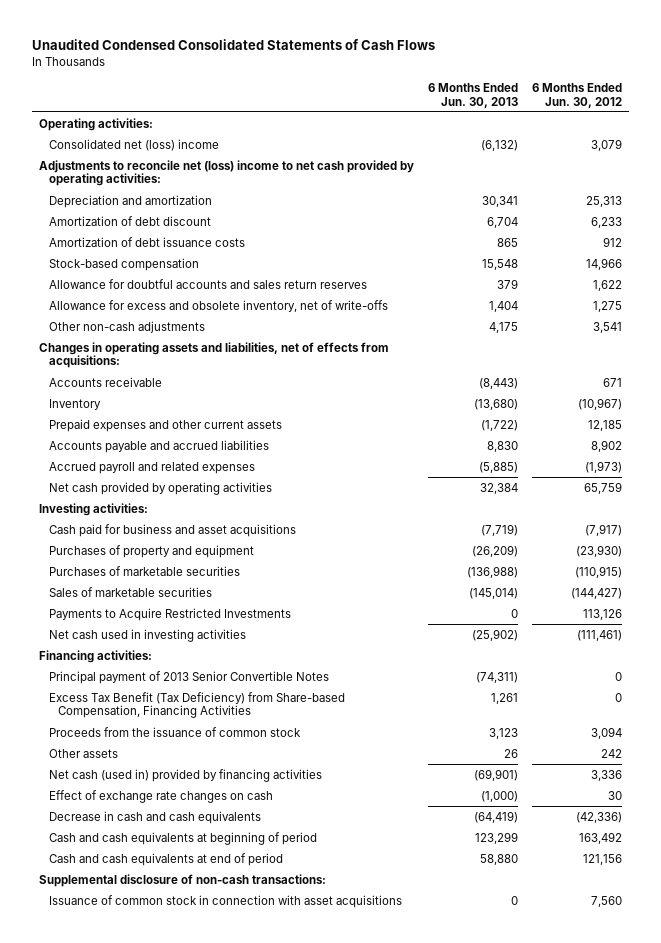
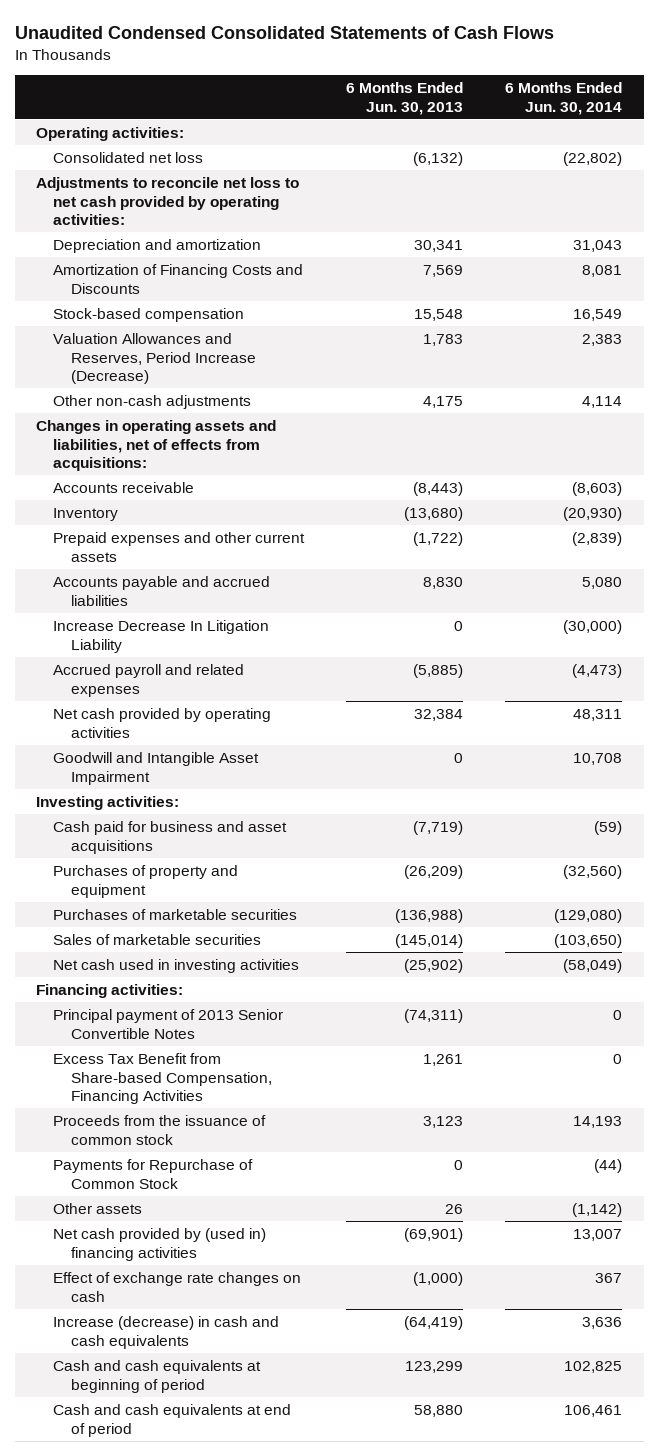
- | 6 Months Ended Jun. 30, 2013 | 6 Months Ended Jun. 30, 2012
+ | 6 Months Ended Jun. 30, 2013 | 6 Months Ended Jun. 30, 2014
- Consolidated net (loss) income | (6,132) | 3,079
- Adjustments to reconcile net (loss) income to net cash provided by operating activities:
+ Consolidated net loss | (6,132) | (22,802)
+ Adjustments to reconcile net loss to net cash provided by operating activities:
- Amortization of debt discount | 6,704 | 6,233
- Amortization of debt issuance costs | 865 | 912
+ Amortization of Financing Costs and Discounts | 7,569 | 8,081
- Allowance for doubtful accounts and sales return reserves | 379 | 1,622
- Allowance for excess and obsolete inventory, net of write-offs | 1,404 | 1,275
+ Valuation Allowances and Reserves, Period Increase (Decrease) | 1,783 | 2,383
+ Increase Decrease In Litigation Liability | 0 | (30,000)
+ Goodwill and Intangible Asset Impairment | 0 | 10,708
- Payments to Acquire Restricted Investments | 0 | 113,126
- Excess Tax Benefit (Tax Deficiency) from Share-based Compensation, Financing Activities | 1,261 | 0
+ Excess Tax Benefit from Share-based Compensation, Financing Activities | 1,261 | 0
+ Payments for Repurchase of Common Stock | 0 | (44)
- Net cash (used in) provided by financing activities | (69,901) | 3,336
+ Net cash provided by (used in) financing activities | (69,901) | 13,007
- Decrease in cash and cash equivalents | (64,419) | (42,336)
+ Increase (decrease) in cash and cash equivalents | (64,419) | 3,636
- Supplemental disclosure of non-cash transactions:
- Issuance of common stock in connection with asset acquisitions | 0 | 7,560

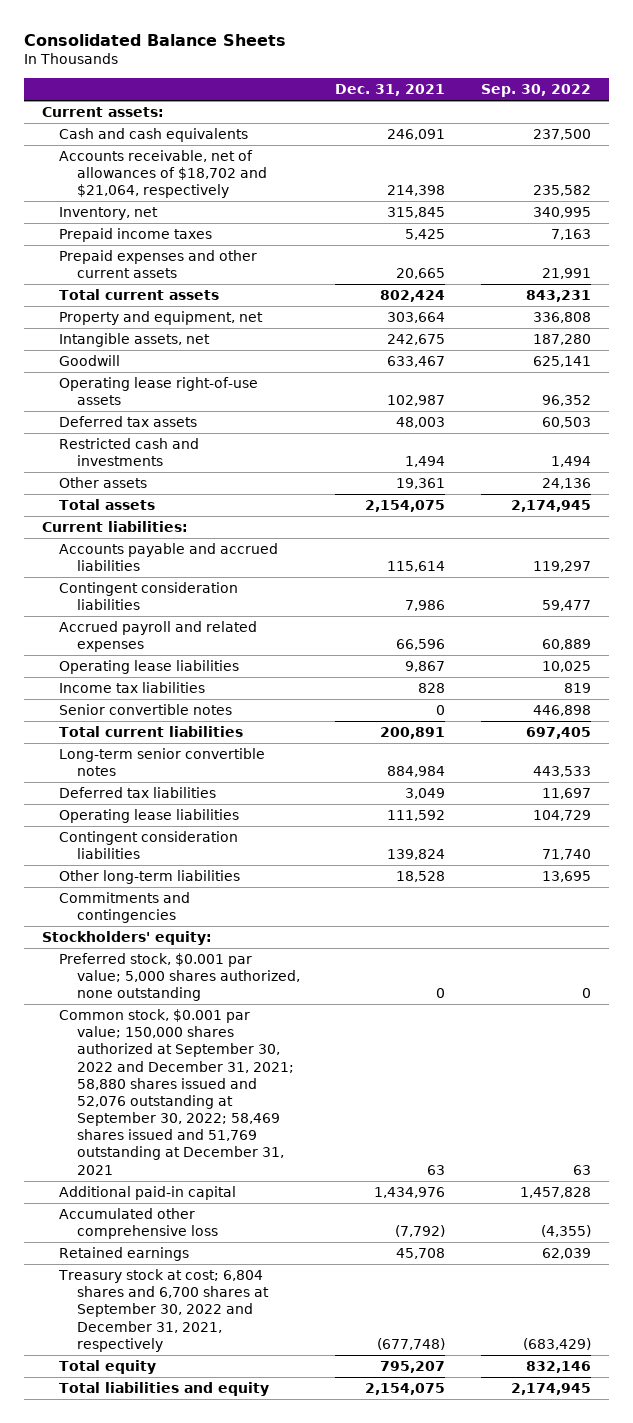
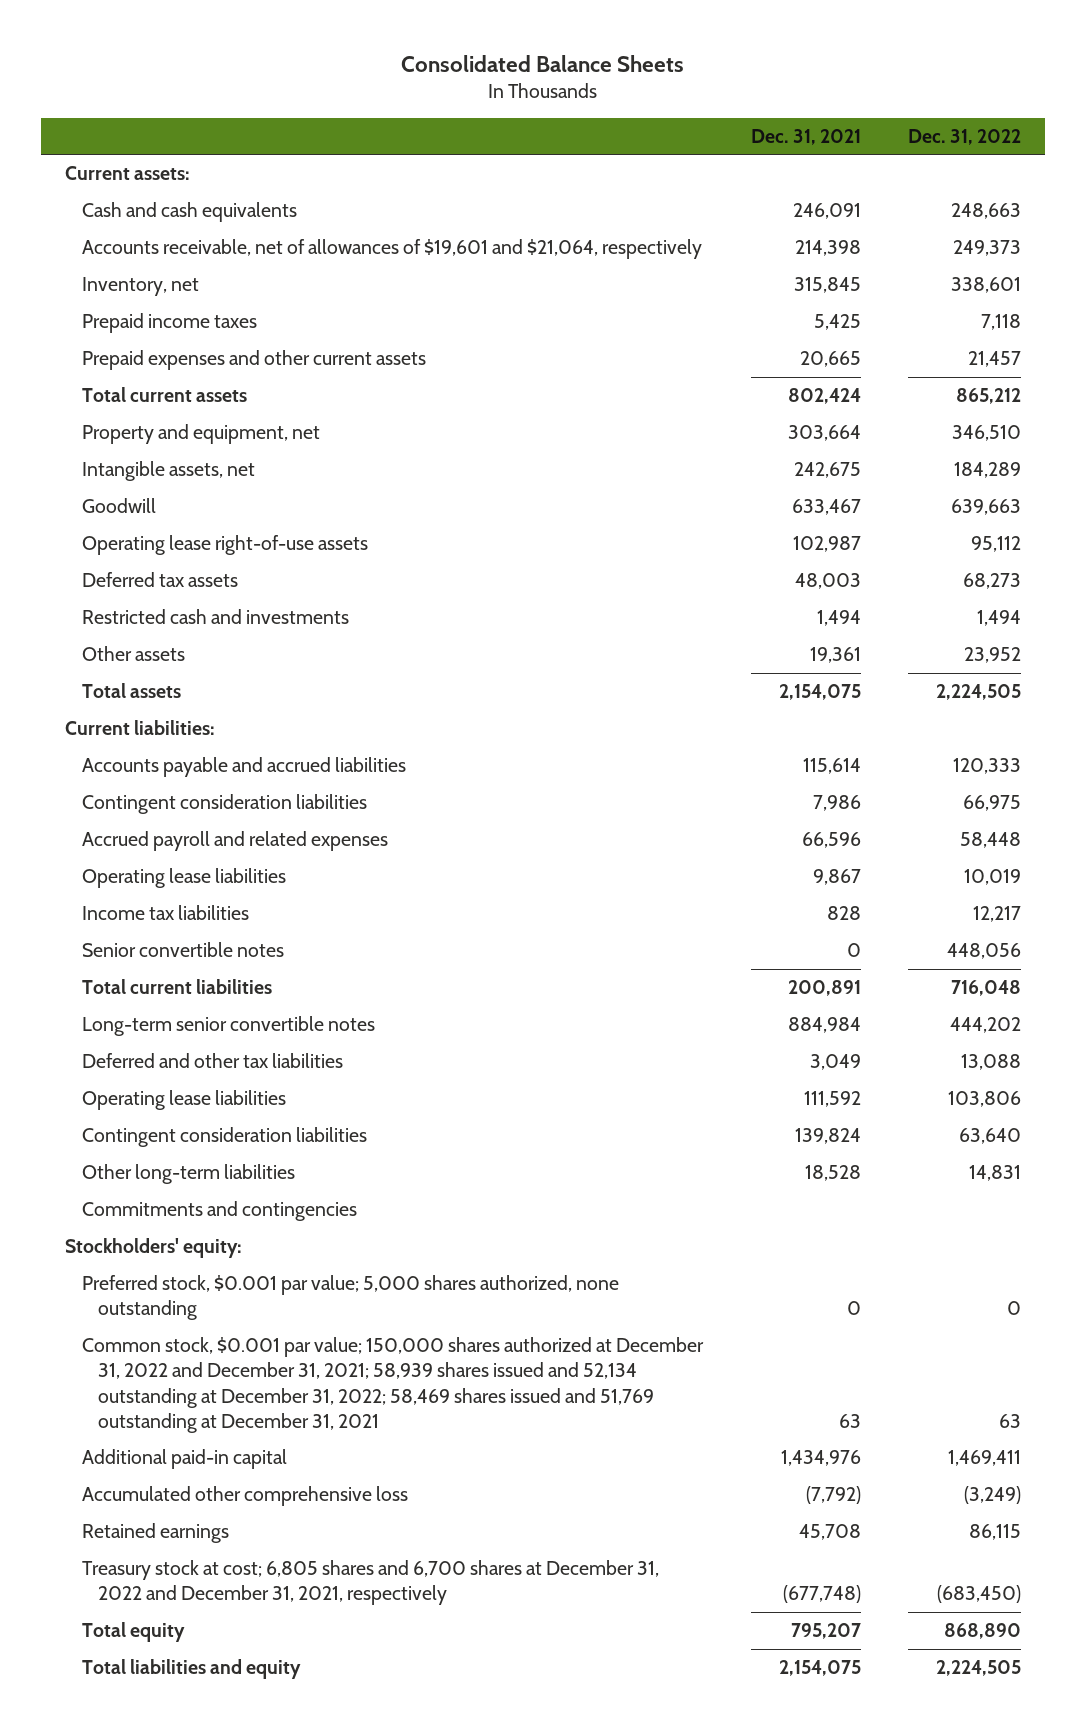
- | Dec. 31, 2021 | Sep. 30, 2022
+ | Dec. 31, 2021 | Dec. 31, 2022
- Accounts receivable, net of allowances of $18,702 and $21,064, respectively | 214,398 | 235,582
+ Accounts receivable, net of allowances of $19,601 and $21,064, respectively | 214,398 | 249,373
- Deferred tax liabilities | 3,049 | 11,697
+ Deferred and other tax liabilities | 3,049 | 13,088
- Common stock, $0.001 par value; 150,000 shares authorized at September 30, 2022 and December 31, 2021; 58,880 shares issued and 52,076 outstanding at September 30, 2022; 58,469 shares issued and 51,769 outstanding at December 31, 2021 | 63 | 63
+ Common stock, $0.001 par value; 150,000 shares authorized at December 31, 2022 and December 31, 2021; 58,939 shares issued and 52,134 outstanding at December 31, 2022; 58,469 shares issued and 51,769 outstanding at December 31, 2021 | 63 | 63
- Treasury stock at cost; 6,804 shares and 6,700 shares at September 30, 2022 and December 31, 2021, respectively | (677,748) | (683,429)
+ Treasury stock at cost; 6,805 shares and 6,700 shares at December 31, 2022 and December 31, 2021, respectively | (677,748) | (683,450)

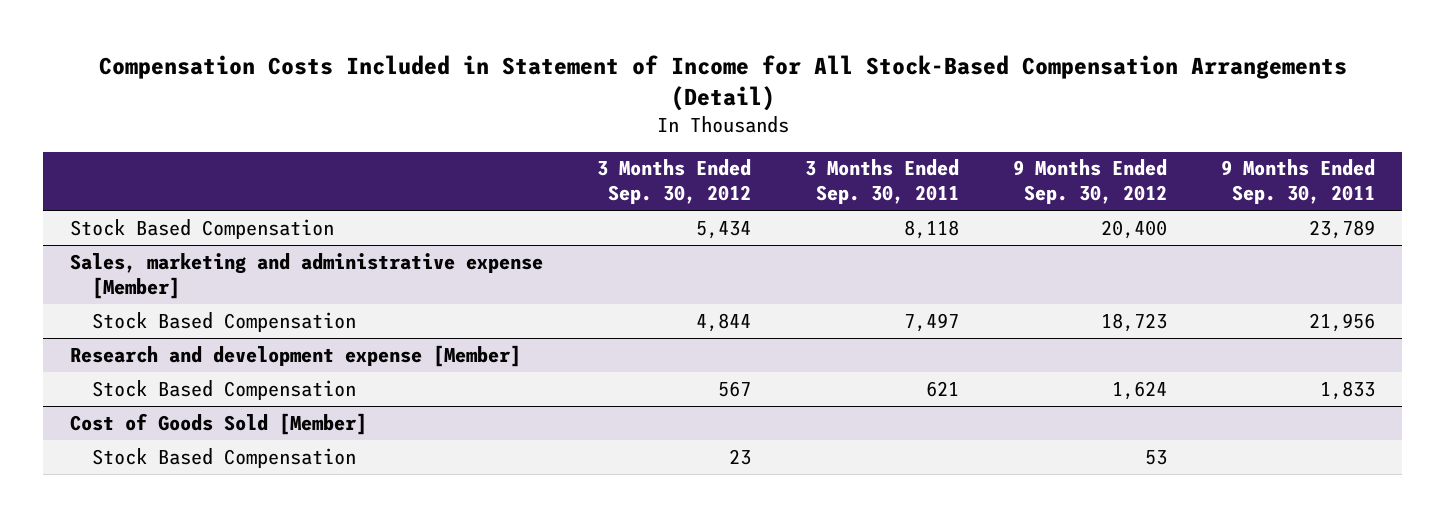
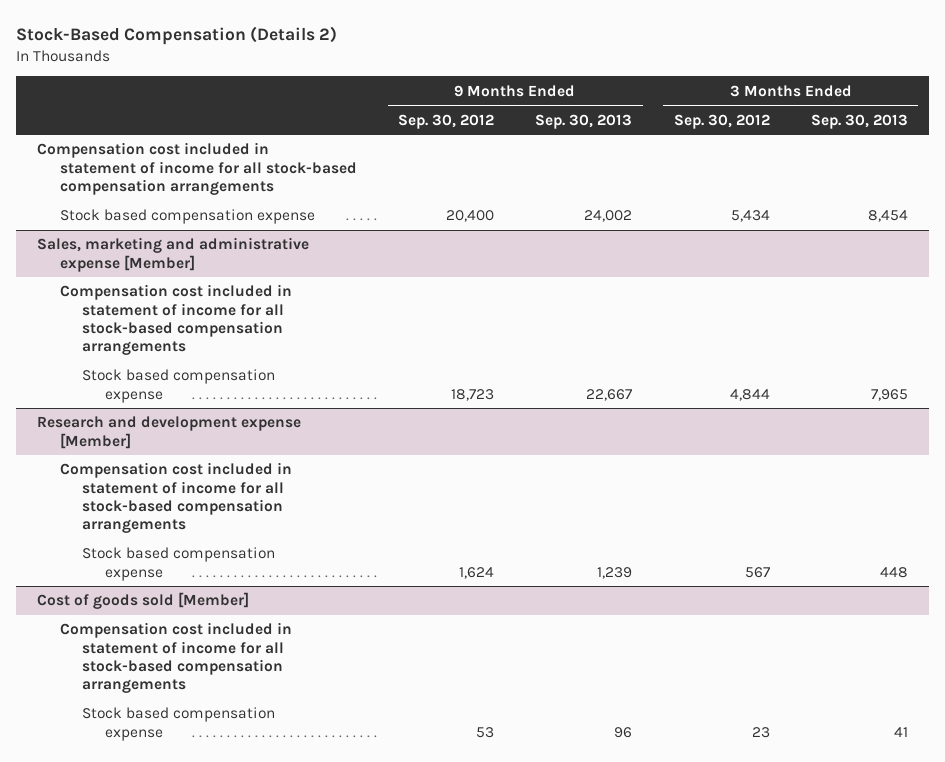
- Compensation Costs Included in Statement of Income for All Stock-Based Compensation Arrangements (Detail)
+ Stock-Based Compensation (Details 2)
- | 3 Months Ended Sep. 30, 2012 | 3 Months Ended Sep. 30, 2011 | 9 Months Ended Sep. 30, 2012 | 9 Months Ended Sep. 30, 2011
+ | 9 Months Ended Sep. 30, 2012 | 9 Months Ended Sep. 30, 2013 | 3 Months Ended Sep. 30, 2012 | 3 Months Ended Sep. 30, 2013
- Stock Based Compensation | 5,434 | 8,118 | 20,400 | 23,789
+ Compensation cost included in statement of income for all stock-based compensation arrangements
+ Stock based compensation expense | 20,400 | 24,002 | 5,434 | 8,454
@ Sales, marketing and administrative expense [Member]
- Stock Based Compensation | 4,844 | 7,497 | 18,723 | 21,956
+ Compensation cost included in statement of income for all stock-based compensation arrangements
+ Stock based compensation expense | 18,723 | 22,667 | 4,844 | 7,965
@ Research and development expense [Member]
- Stock Based Compensation | 567 | 621 | 1,624 | 1,833
- Cost of Goods Sold [Member]
- Stock Based Compensation | 23 | | 53 |
@ Research and development expense [Member]
+ Compensation cost included in statement of income for all stock-based compensation arrangements
+ Stock based compensation expense | 1,624 | 1,239 | 567 | 448
+ Cost of goods sold [Member]
+ Compensation cost included in statement of income for all stock-based compensation arrangements
+ Stock based compensation expense | 53 | 96 | 23 | 41

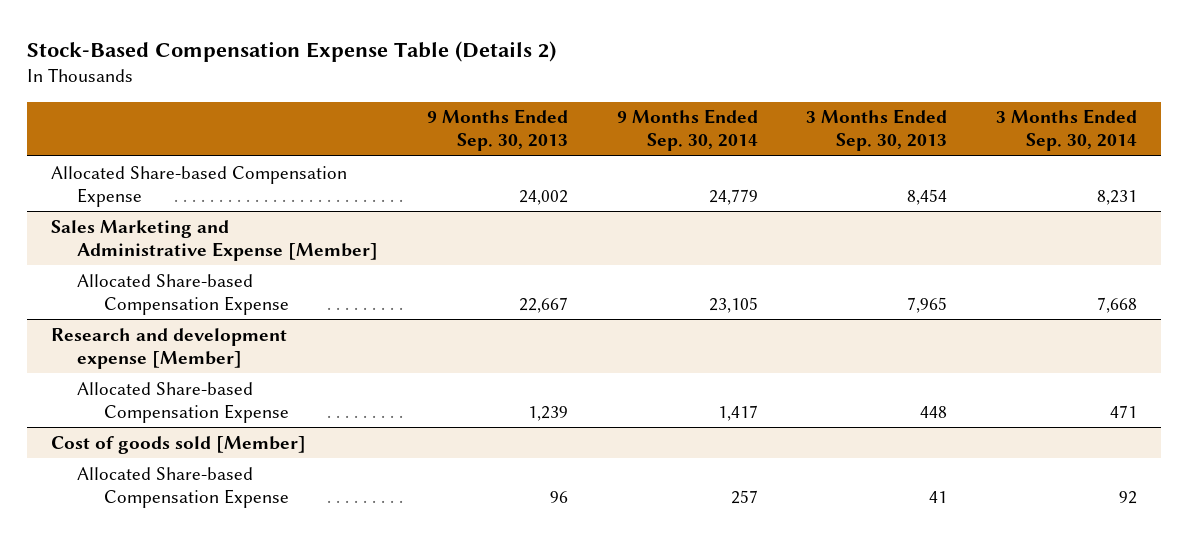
- Stock-Based Compensation (Details 2)
+ Stock-Based Compensation Expense Table (Details 2)
- | 9 Months Ended Sep. 30, 2012 | 9 Months Ended Sep. 30, 2013 | 3 Months Ended Sep. 30, 2012 | 3 Months Ended Sep. 30, 2013
+ | 9 Months Ended Sep. 30, 2013 | 9 Months Ended Sep. 30, 2014 | 3 Months Ended Sep. 30, 2013 | 3 Months Ended Sep. 30, 2014
- Compensation cost included in statement of income for all stock-based compensation arrangements
- Stock based compensation expense | 20,400 | 24,002 | 5,434 | 8,454
- Sales, marketing and administrative expense [Member]
- Compensation cost included in statement of income for all stock-based compensation arrangements
- Stock based compensation expense | 18,723 | 22,667 | 4,844 | 7,965
+ Allocated Share-based Compensation Expense | 24,002 | 24,779 | 8,454 | 8,231
+ Sales Marketing and Administrative Expense [Member]
+ Allocated Share-based Compensation Expense | 22,667 | 23,105 | 7,965 | 7,668
@ Research and development expense [Member]
- Compensation cost included in statement of income for all stock-based compensation arrangements
- Stock based compensation expense | 1,624 | 1,239 | 567 | 448
+ Allocated Share-based Compensation Expense | 1,239 | 1,417 | 448 | 471
@ Cost of goods sold [Member]
- Compensation cost included in statement of income for all stock-based compensation arrangements
- Stock based compensation expense | 53 | 96 | 23 | 41
+ Allocated Share-based Compensation Expense | 96 | 257 | 41 | 92

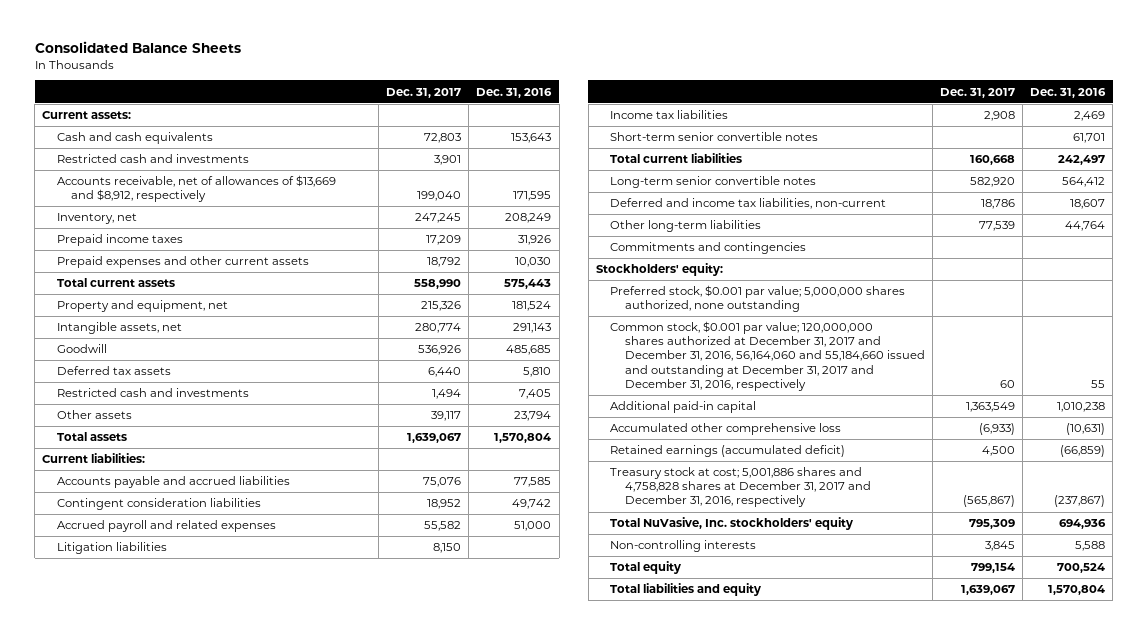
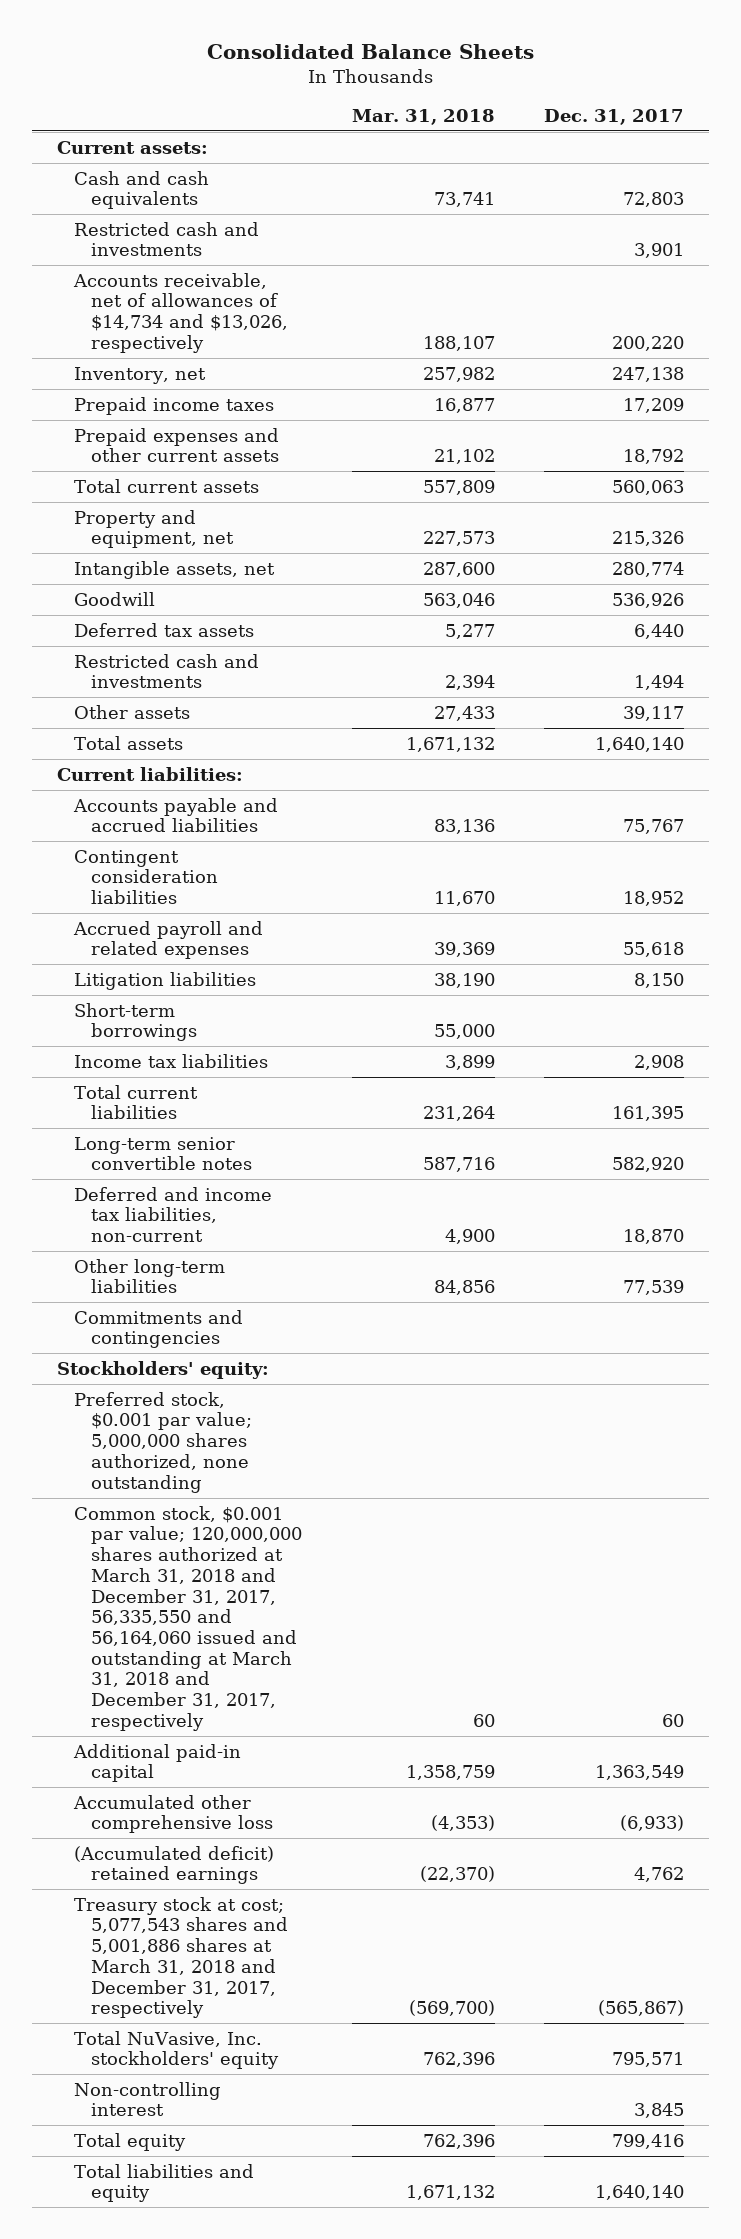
- | Dec. 31, 2017 | Dec. 31, 2016
+ | Mar. 31, 2018 | Dec. 31, 2017
- Accounts receivable, net of allowances of $13,669 and $8,912, respectively | 199,040 | 171,595
- Inventory, net | 247,245 | 208,249
+ Accounts receivable, net of allowances of $14,734 and $13,026, respectively | 188,107 | 200,220
+ Inventory, net | 257,982 | 247,138
- Total current assets | 558,990 | 575,443
+ Total current assets | 557,809 | 560,063
- Total assets | 1,639,067 | 1,570,804
+ Total assets | 1,671,132 | 1,640,140
- Accounts payable and accrued liabilities | 75,076 | 77,585
+ Accounts payable and accrued liabilities | 83,136 | 75,767
- Accrued payroll and related expenses | 55,582 | 51,000
+ Accrued payroll and related expenses | 39,369 | 55,618
+ Short-term borrowings | 55,000 |
- Short-term senior convertible notes | | 61,701
- Total current liabilities | 160,668 | 242,497
+ Total current liabilities | 231,264 | 161,395
- Deferred and income tax liabilities, non-current | 18,786 | 18,607
+ Deferred and income tax liabilities, non-current | 4,900 | 18,870
- Common stock, $0.001 par value; 120,000,000 shares authorized at December 31, 2017 and December 31, 2016, 56,164,060 and 55,184,660 issued and outstanding at December 31, 2017 and December 31, 2016, respectively | 60 | 55
+ Common stock, $0.001 par value; 120,000,000 shares authorized at March 31, 2018 and December 31, 2017, 56,335,550 and 56,164,060 issued and outstanding at March 31, 2018 and December 31, 2017, respectively | 60 | 60
- Retained earnings (accumulated deficit) | 4,500 | (66,859)
- Treasury stock at cost; 5,001,886 shares and 4,758,828 shares at December 31, 2017 and December 31, 2016, respectively | (565,867) | (237,867)
- Total NuVasive, Inc. stockholders' equity | 795,309 | 694,936
- Non-controlling interests | 3,845 | 5,588
- Total equity | 799,154 | 700,524
- Total liabilities and equity | 1,639,067 | 1,570,804
+ (Accumulated deficit) retained earnings | (22,370) | 4,762
+ Treasury stock at cost; 5,077,543 shares and 5,001,886 shares at March 31, 2018 and December 31, 2017, respectively | (569,700) | (565,867)
+ Total NuVasive, Inc. stockholders' equity | 762,396 | 795,571
+ Non-controlling interest | | 3,845
+ Total equity | 762,396 | 799,416
+ Total liabilities and equity | 1,671,132 | 1,640,140

